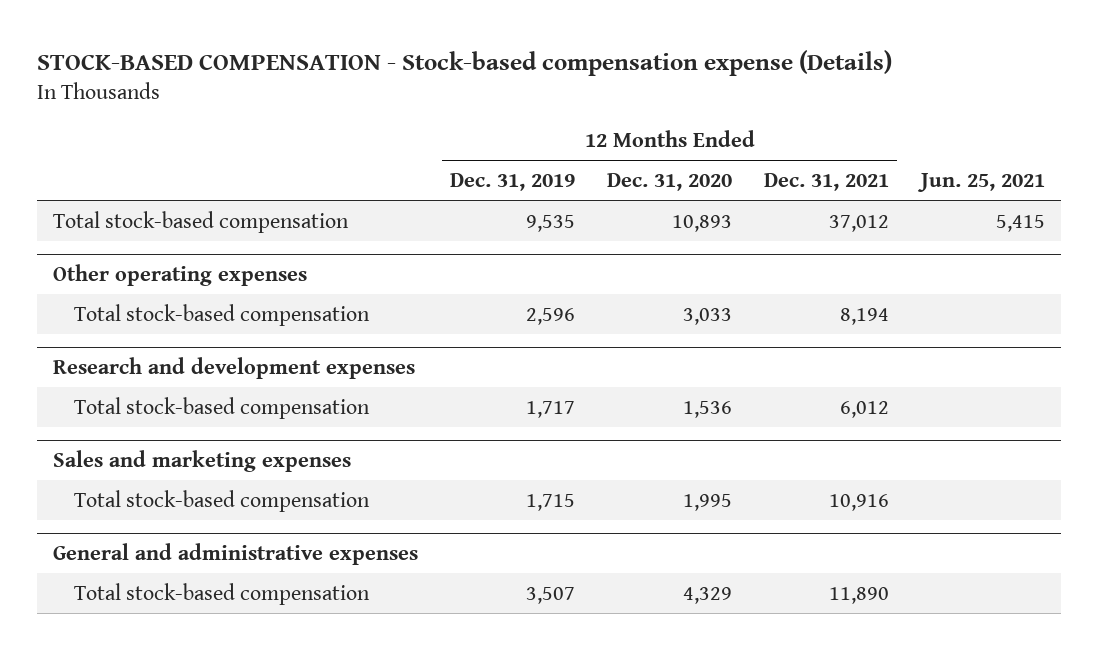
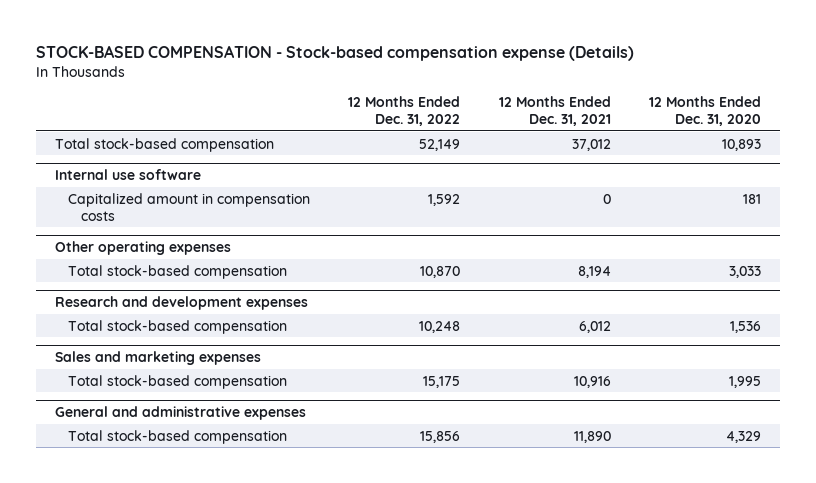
- | 12 Months Ended Dec. 31, 2019 | 12 Months Ended Dec. 31, 2020 | 12 Months Ended Dec. 31, 2021 | Jun. 25, 2021
+ | 12 Months Ended Dec. 31, 2022 | 12 Months Ended Dec. 31, 2021 | 12 Months Ended Dec. 31, 2020
+ Internal use software
+ Capitalized amount in compensation costs | 1,592 | 0 | 181

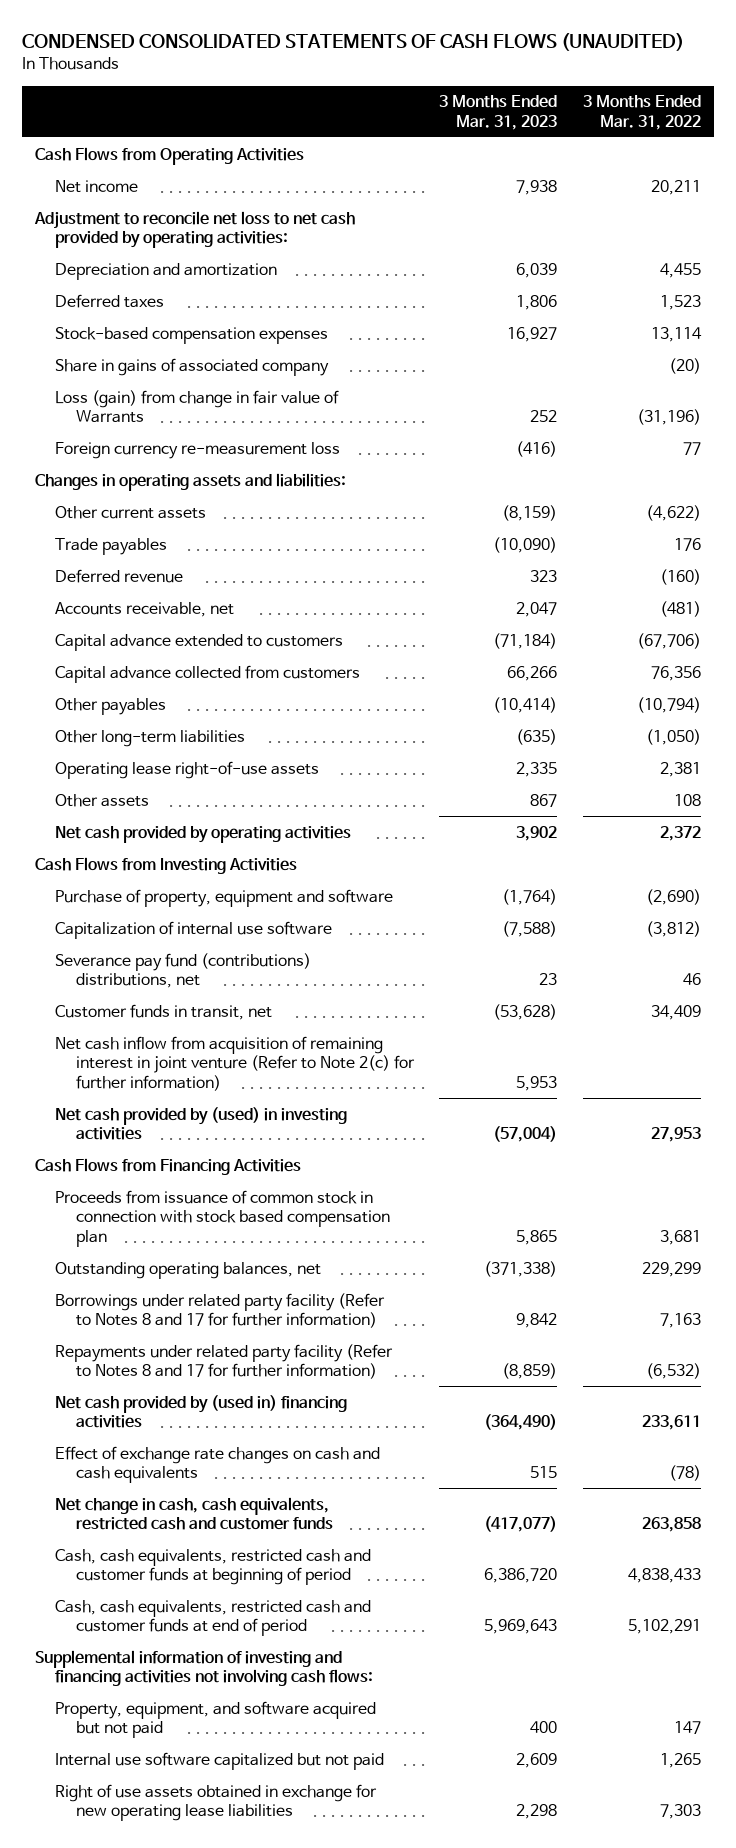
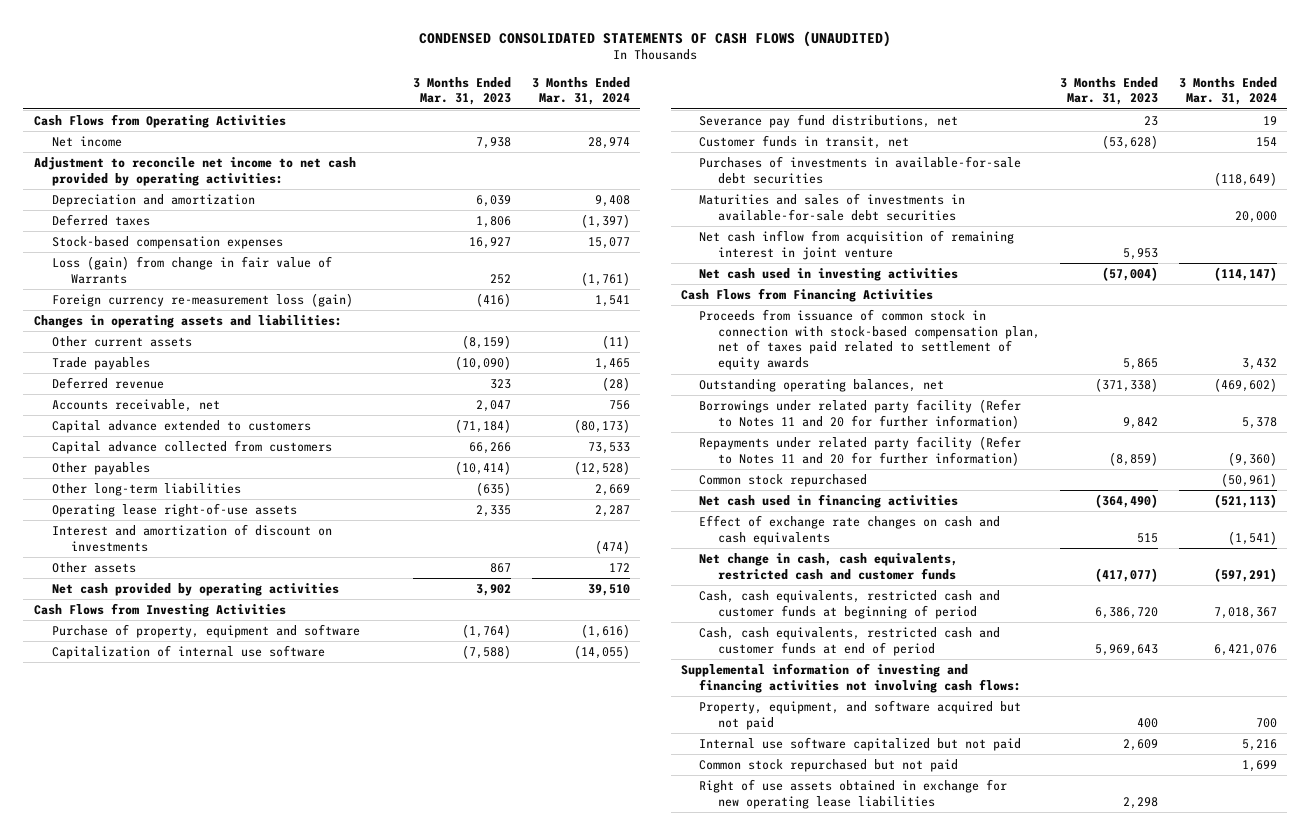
- | 3 Months Ended Mar. 31, 2023 | 3 Months Ended Mar. 31, 2022
+ | 3 Months Ended Mar. 31, 2023 | 3 Months Ended Mar. 31, 2024
- Adjustment to reconcile net loss to net cash provided by operating activities:
+ Adjustment to reconcile net income to net cash provided by operating activities:
- Share in gains of associated company | | (20)
- Foreign currency re-measurement loss | (416) | 77
+ Foreign currency re-measurement loss (gain) | (416) | 1,541
+ Interest and amortization of discount on investments | | (474)
- Severance pay fund (contributions) distributions, net | 23 | 46
+ Severance pay fund distributions, net | 23 | 19
- Net cash inflow from acquisition of remaining interest in joint venture (Refer to Note 2(c) for further information) | 5,953 |
- Net cash provided by (used) in investing activities | (57,004) | 27,953
+ Purchases of investments in available-for-sale debt securities | | (118,649)
+ Maturities and sales of investments in available-for-sale debt securities | | 20,000
+ Net cash inflow from acquisition of remaining interest in joint venture | 5,953 |
+ Net cash used in investing activities | (57,004) | (114,147)
- Proceeds from issuance of common stock in connection with stock based compensation plan | 5,865 | 3,681
+ Proceeds from issuance of common stock in connection with stock-based compensation plan, net of taxes paid related to settlement of equity awards | 5,865 | 3,432
- Borrowings under related party facility (Refer to Notes 8 and 17 for further information) | 9,842 | 7,163
- Repayments under related party facility (Refer to Notes 8 and 17 for further information) | (8,859) | (6,532)
- Net cash provided by (used in) financing activities | (364,490) | 233,611
+ Borrowings under related party facility (Refer to Notes 11 and 20 for further information) | 9,842 | 5,378
+ Repayments under related party facility (Refer to Notes 11 and 20 for further information) | (8,859) | (9,360)
+ Common stock repurchased | | (50,961)
+ Net cash used in financing activities | (364,490) | (521,113)
+ Common stock repurchased but not paid | | 1,699

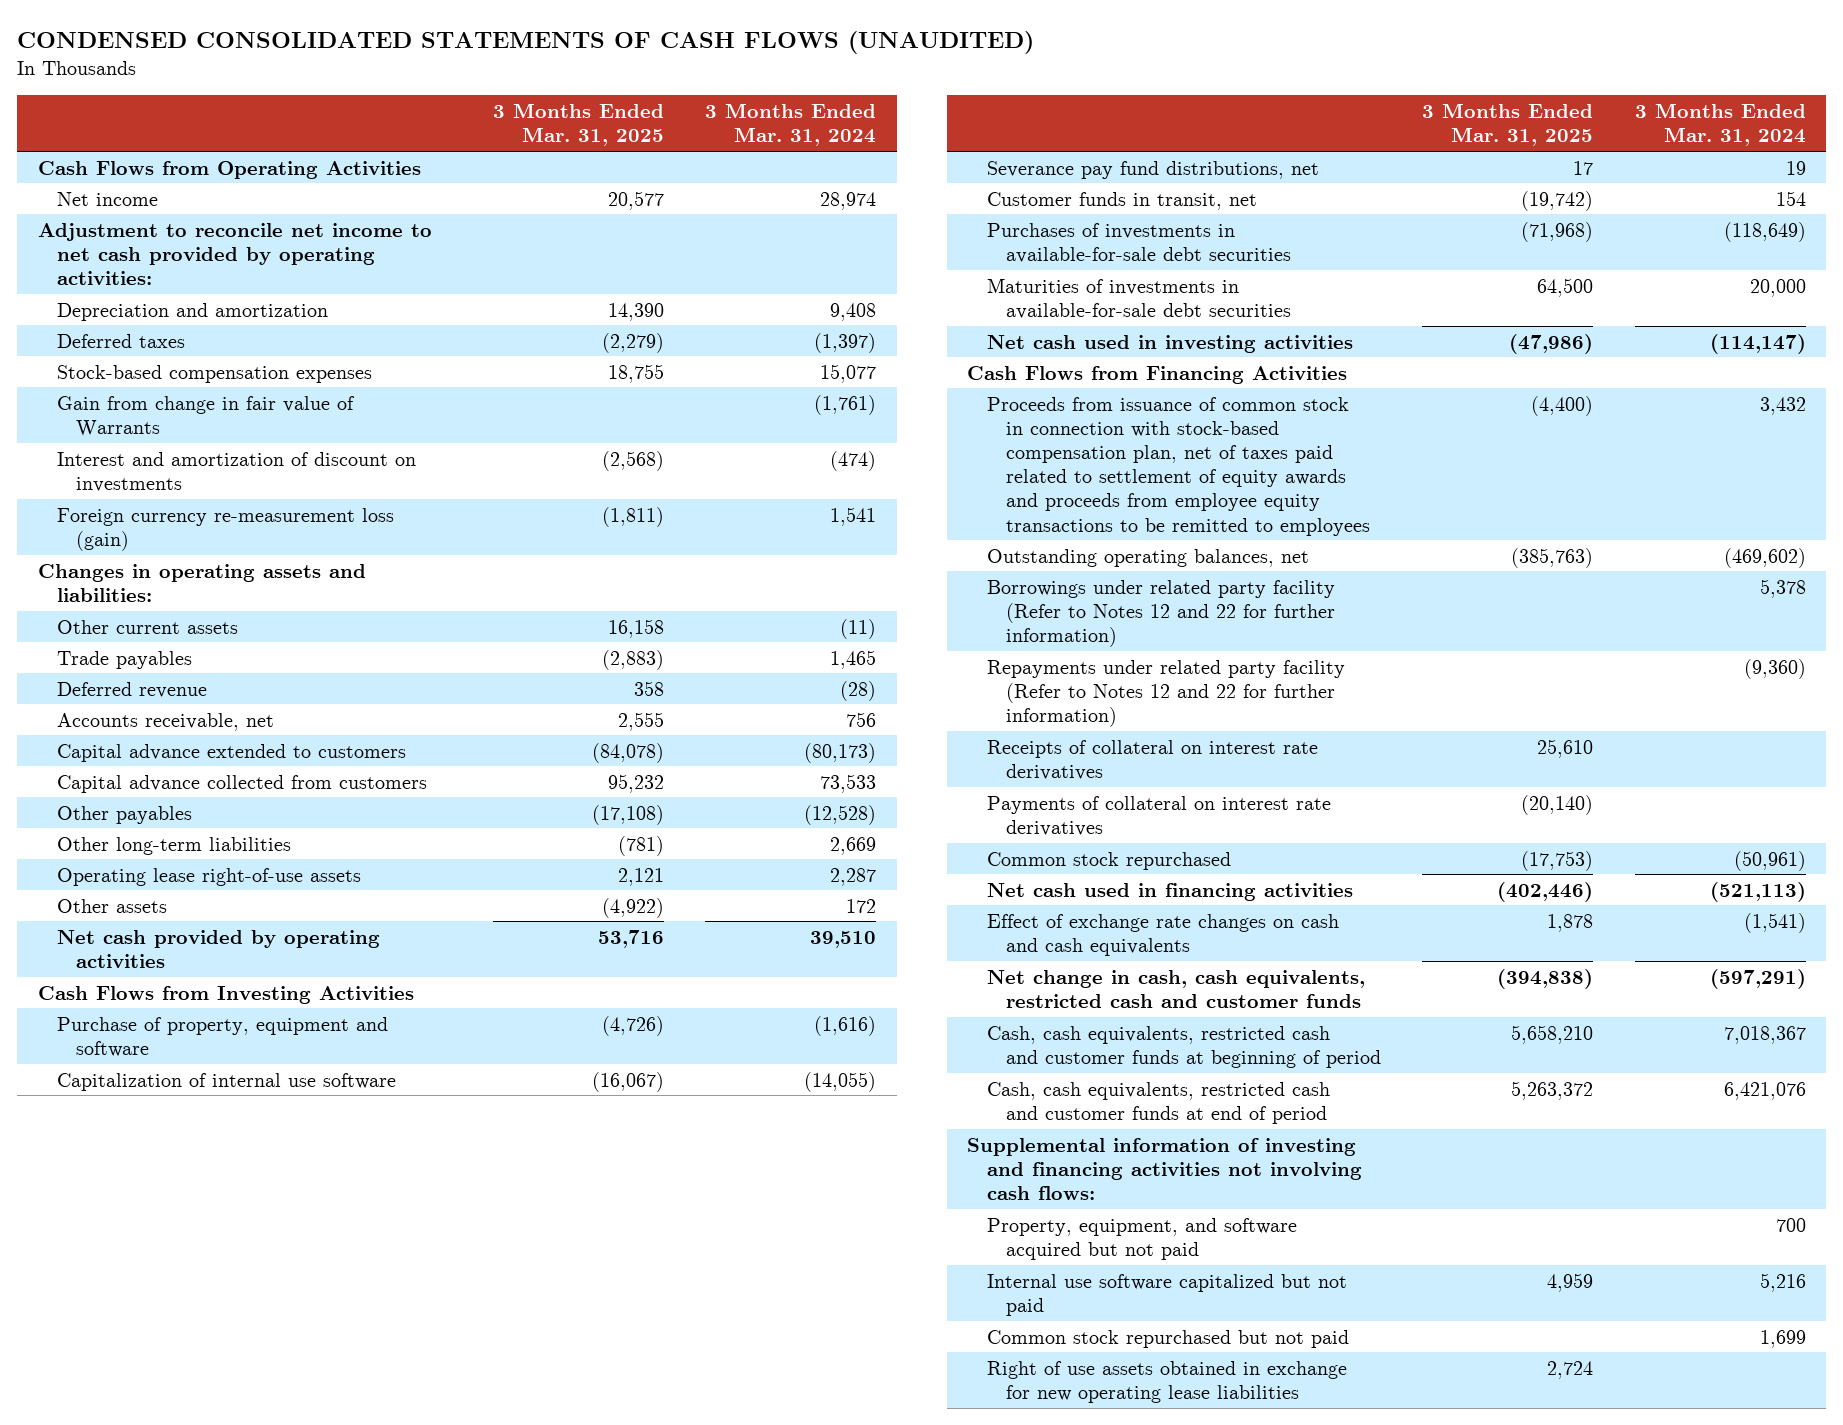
- | 3 Months Ended Mar. 31, 2023 | 3 Months Ended Mar. 31, 2024
+ | 3 Months Ended Mar. 31, 2025 | 3 Months Ended Mar. 31, 2024
- Loss (gain) from change in fair value of Warrants | 252 | (1,761)
+ Gain from change in fair value of Warrants | | (1,761)
moved up: Interest and amortization of discount on investments | (2,568) | (474)
- Maturities and sales of investments in available-for-sale debt securities | | 20,000
- Net cash inflow from acquisition of remaining interest in joint venture | 5,953 |
+ Maturities of investments in available-for-sale debt securities | 64,500 | 20,000
- Proceeds from issuance of common stock in connection with stock-based compensation plan, net of taxes paid related to settlement of equity awards | 5,865 | 3,432
+ Proceeds from issuance of common stock in connection with stock-based compensation plan, net of taxes paid related to settlement of equity awards and proceeds from employee equity transactions to be remitted to employees | (4,400) | 3,432
- Borrowings under related party facility (Refer to Notes 11 and 20 for further information) | 9,842 | 5,378
- Repayments under related party facility (Refer to Notes 11 and 20 for further information) | (8,859) | (9,360)
+ Borrowings under related party facility (Refer to Notes 12 and 22 for further information) | | 5,378
+ Repayments under related party facility (Refer to Notes 12 and 22 for further information) | | (9,360)
+ Receipts of collateral on interest rate derivatives | 25,610 |
+ Payments of collateral on interest rate derivatives | (20,140) |

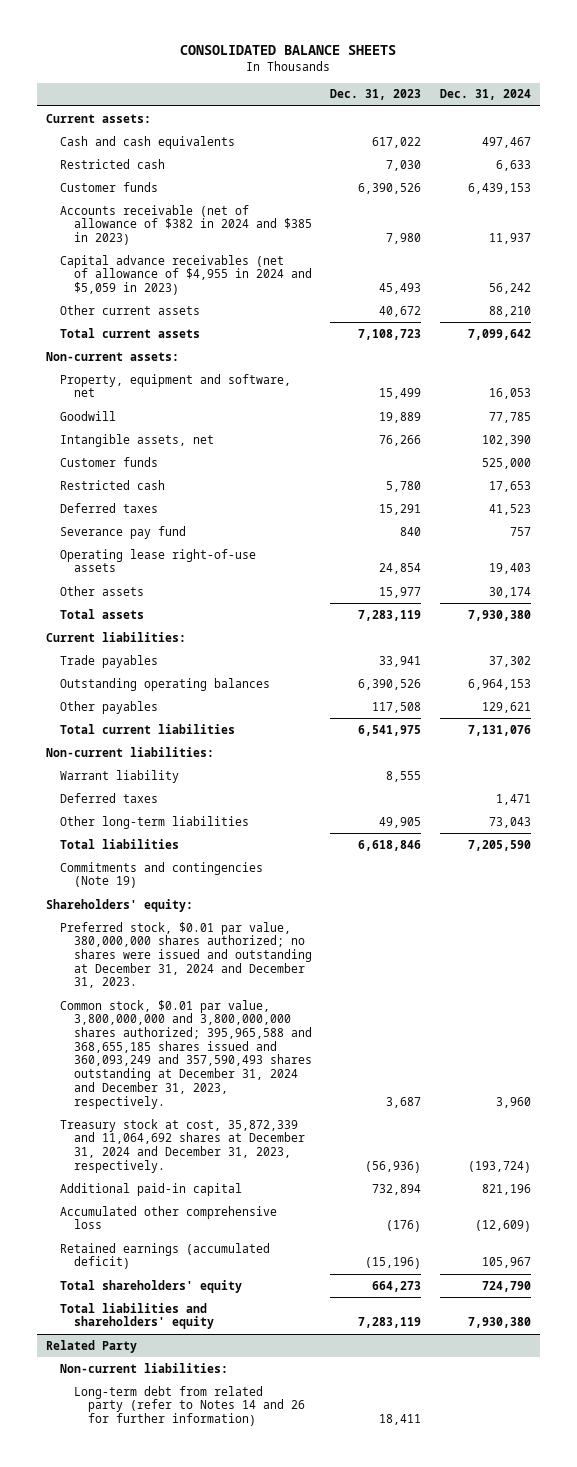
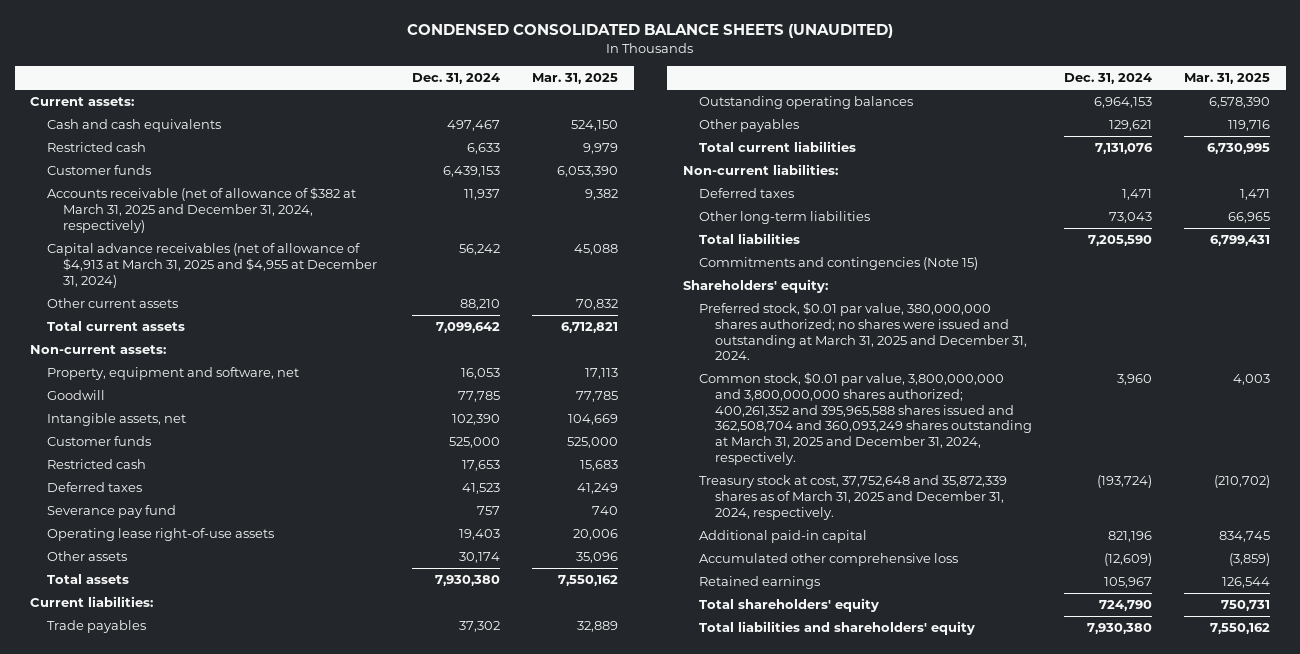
- CONSOLIDATED BALANCE SHEETS
+ CONDENSED CONSOLIDATED BALANCE SHEETS (UNAUDITED)
- | Dec. 31, 2023 | Dec. 31, 2024
+ | Dec. 31, 2024 | Mar. 31, 2025
- Accounts receivable (net of allowance of $382 in 2024 and $385 in 2023) | 7,980 | 11,937
- Capital advance receivables (net of allowance of $4,955 in 2024 and $5,059 in 2023) | 45,493 | 56,242
+ Accounts receivable (net of allowance of $382 at March 31, 2025 and December 31, 2024, respectively) | 11,937 | 9,382
+ Capital advance receivables (net of allowance of $4,913 at March 31, 2025 and $4,955 at December 31, 2024) | 56,242 | 45,088
- Warrant liability | 8,555 |
- Commitments and contingencies (Note 19)
+ Commitments and contingencies (Note 15)
- Preferred stock, $0.01 par value, 380,000,000 shares authorized; no shares were issued and outstanding at December 31, 2024 and December 31, 2023.
- Common stock, $0.01 par value, 3,800,000,000 and 3,800,000,000 shares authorized; 395,965,588 and 368,655,185 shares issued and 360,093,249 and 357,590,493 shares outstanding at December 31, 2024 and December 31, 2023, respectively. | 3,687 | 3,960
- Treasury stock at cost, 35,872,339 and 11,064,692 shares at December 31, 2024 and December 31, 2023, respectively. | (56,936) | (193,724)
+ Preferred stock, $0.01 par value, 380,000,000 shares authorized; no shares were issued and outstanding at March 31, 2025 and December 31, 2024.
+ Common stock, $0.01 par value, 3,800,000,000 and 3,800,000,000 shares authorized; 400,261,352 and 395,965,588 shares issued and 362,508,704 and 360,093,249 shares outstanding at March 31, 2025 and December 31, 2024, respectively. | 3,960 | 4,003
+ Treasury stock at cost, 37,752,648 and 35,872,339 shares as of March 31, 2025 and December 31, 2024, respectively. | (193,724) | (210,702)
- Retained earnings (accumulated deficit) | (15,196) | 105,967
+ Retained earnings | 105,967 | 126,544
- Related Party
- Non-current liabilities:
- Long-term debt from related party (refer to Notes 14 and 26 for further information) | 18,411 |

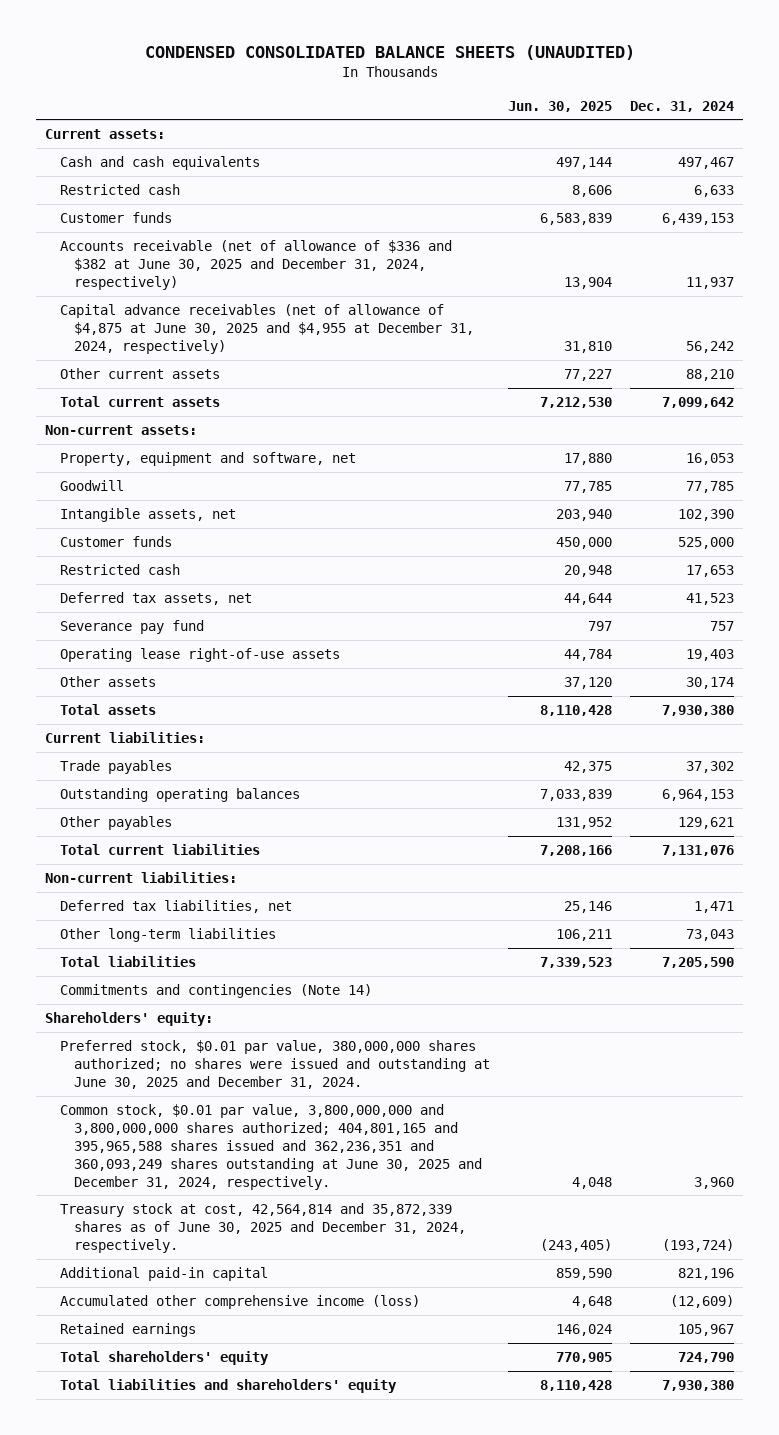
- | Dec. 31, 2024 | Mar. 31, 2025
+ | Jun. 30, 2025 | Dec. 31, 2024
- Accounts receivable (net of allowance of $382 at March 31, 2025 and December 31, 2024, respectively) | 11,937 | 9,382
- Capital advance receivables (net of allowance of $4,913 at March 31, 2025 and $4,955 at December 31, 2024) | 56,242 | 45,088
+ Accounts receivable (net of allowance of $336 and $382 at June 30, 2025 and December 31, 2024, respectively) | 13,904 | 11,937
+ Capital advance receivables (net of allowance of $4,875 at June 30, 2025 and $4,955 at December 31, 2024, respectively) | 31,810 | 56,242
- Deferred taxes | 41,523 | 41,249
+ Deferred tax assets, net | 44,644 | 41,523
- Deferred taxes | 1,471 | 1,471
+ Deferred tax liabilities, net | 25,146 | 1,471
- Commitments and contingencies (Note 15)
+ Commitments and contingencies (Note 14)
- Preferred stock, $0.01 par value, 380,000,000 shares authorized; no shares were issued and outstanding at March 31, 2025 and December 31, 2024.
- Common stock, $0.01 par value, 3,800,000,000 and 3,800,000,000 shares authorized; 400,261,352 and 395,965,588 shares issued and 362,508,704 and 360,093,249 shares outstanding at March 31, 2025 and December 31, 2024, respectively. | 3,960 | 4,003
- Treasury stock at cost, 37,752,648 and 35,872,339 shares as of March 31, 2025 and December 31, 2024, respectively. | (193,724) | (210,702)
+ Preferred stock, $0.01 par value, 380,000,000 shares authorized; no shares were issued and outstanding at June 30, 2025 and December 31, 2024.
+ Common stock, $0.01 par value, 3,800,000,000 and 3,800,000,000 shares authorized; 404,801,165 and 395,965,588 shares issued and 362,236,351 and 360,093,249 shares outstanding at June 30, 2025 and December 31, 2024, respectively. | 4,048 | 3,960
+ Treasury stock at cost, 42,564,814 and 35,872,339 shares as of June 30, 2025 and December 31, 2024, respectively. | (243,405) | (193,724)
- Accumulated other comprehensive loss | (12,609) | (3,859)
+ Accumulated other comprehensive income (loss) | 4,648 | (12,609)

